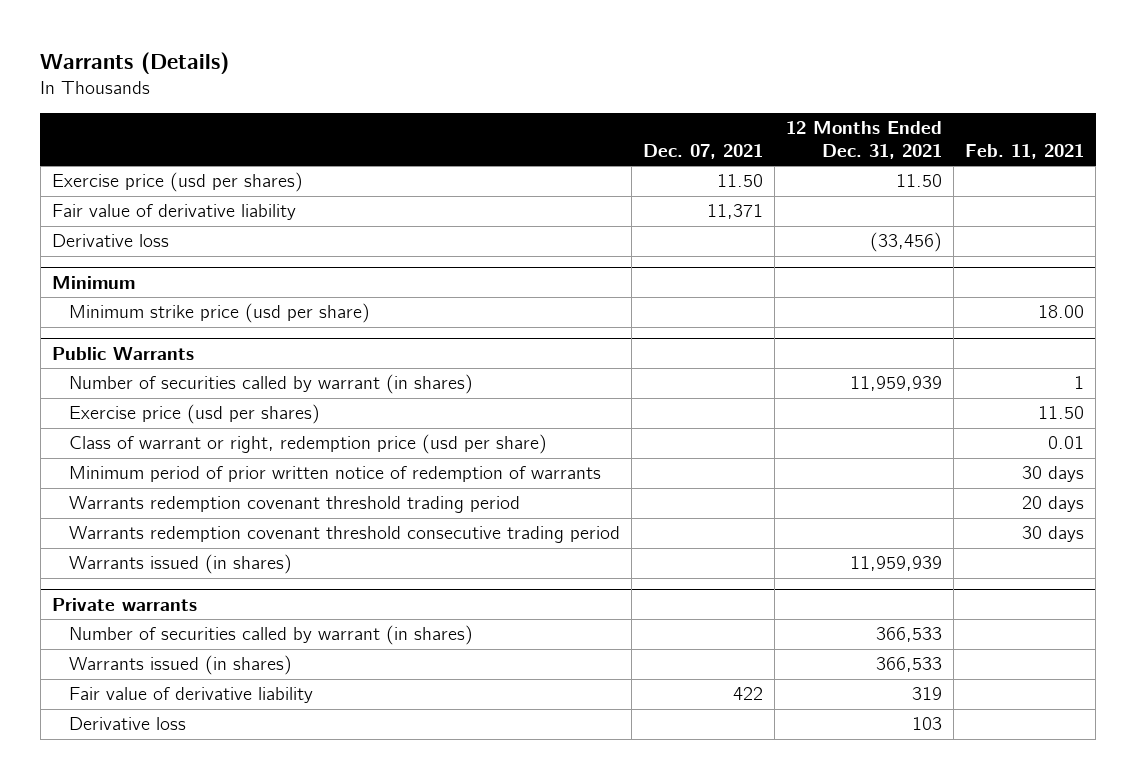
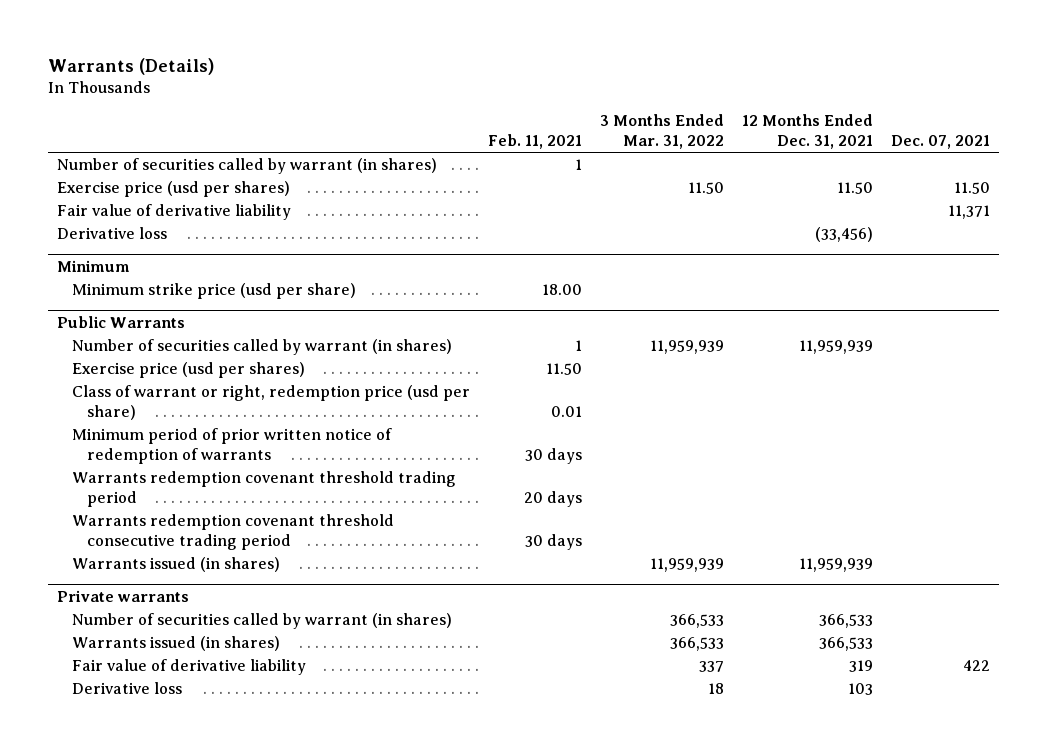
- | Dec. 07, 2021 | 12 Months Ended Dec. 31, 2021 | Feb. 11, 2021
+ | Feb. 11, 2021 | 3 Months Ended Mar. 31, 2022 | 12 Months Ended Dec. 31, 2021 | Dec. 07, 2021
+ Number of securities called by warrant (in shares) | 1 | | |

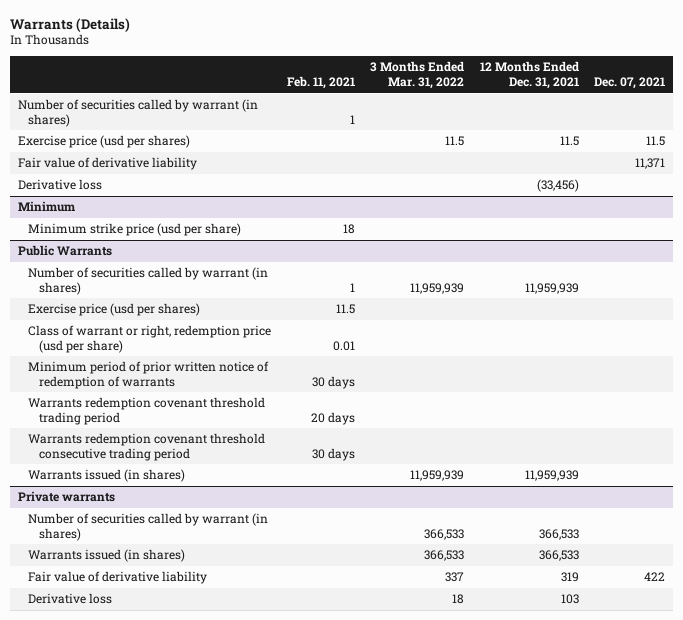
- Exercise price (usd per shares) | | 11.50 | 11.50 | 11.50
+ Exercise price (usd per shares) | | 11.5 | 11.5 | 11.5
@ Minimum
- Minimum strike price (usd per share) | 18.00 | | |
+ Minimum strike price (usd per share) | 18 | | |
@ Public Warrants
- Exercise price (usd per shares) | 11.50 | | |
+ Exercise price (usd per shares) | 11.5 | | |

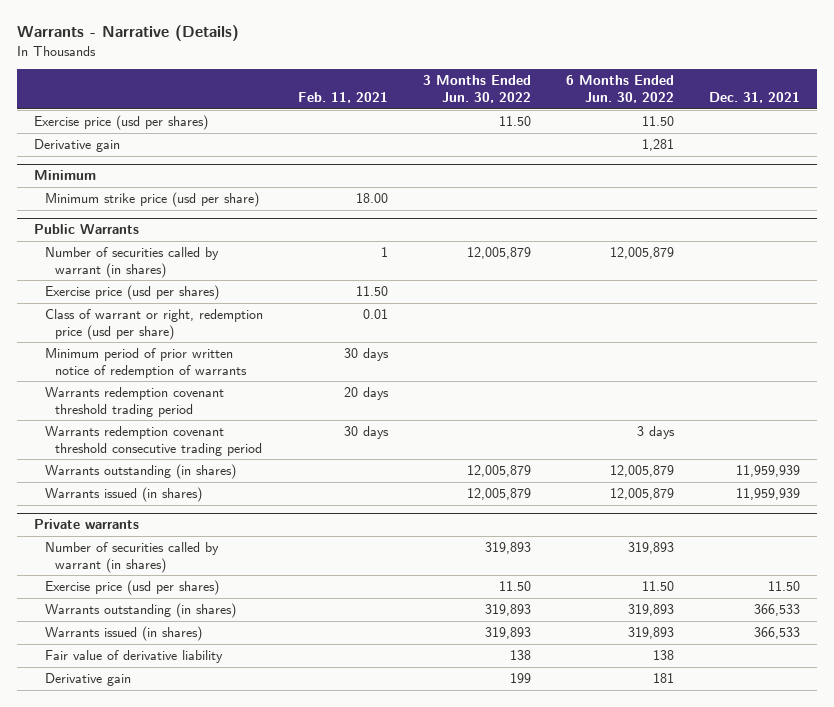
- Warrants (Details)
+ Warrants - Narrative (Details)
- | Feb. 11, 2021 | 3 Months Ended Mar. 31, 2022 | 12 Months Ended Dec. 31, 2021 | Dec. 07, 2021
+ | Feb. 11, 2021 | 3 Months Ended Jun. 30, 2022 | 6 Months Ended Jun. 30, 2022 | Dec. 31, 2021
- Number of securities called by warrant (in shares) | 1 | | |
- Fair value of derivative liability | | | | 11,371
- Derivative loss | | | (33,456) |
+ Derivative gain | | | 1,281 |
@ Minimum
- Minimum strike price (usd per share) | 18 | | |
+ Minimum strike price (usd per share) | 18.00 | | |
@ Public Warrants
- Exercise price (usd per shares) | 11.5 | | |
+ Exercise price (usd per shares) | 11.50 | | |
+ Warrants outstanding (in shares) | | 12,005,879 | 12,005,879 | 11,959,939
@ Private warrants
+ Exercise price (usd per shares) | | 11.50 | 11.50 | 11.50
+ Warrants outstanding (in shares) | | 319,893 | 319,893 | 366,533
- Derivative loss | | 18 | 103 |
+ Derivative gain | | 199 | 181 |

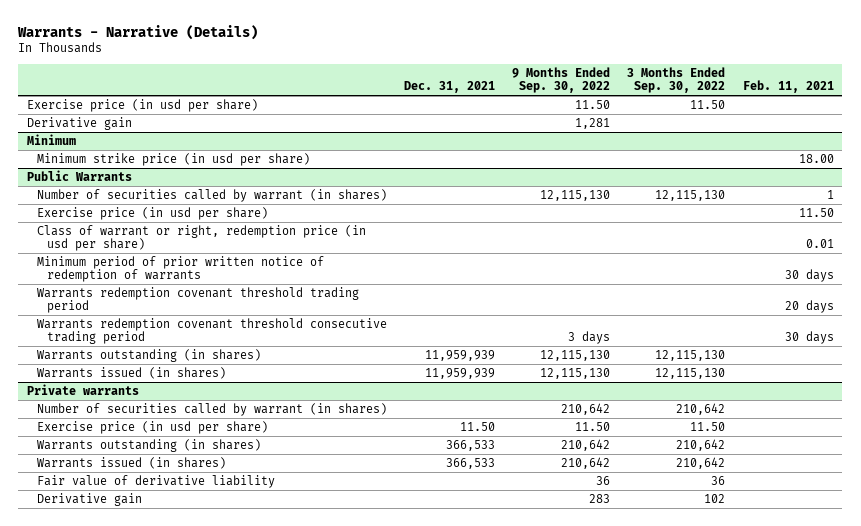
- | Feb. 11, 2021 | 3 Months Ended Jun. 30, 2022 | 6 Months Ended Jun. 30, 2022 | Dec. 31, 2021
+ | Dec. 31, 2021 | 9 Months Ended Sep. 30, 2022 | 3 Months Ended Sep. 30, 2022 | Feb. 11, 2021
- Exercise price (usd per shares) | | 11.50 | 11.50 |
+ Exercise price (in usd per share) | | 11.50 | 11.50 |
@ Minimum
- Minimum strike price (usd per share) | 18.00 | | |
+ Minimum strike price (in usd per share) | | | | 18.00
@ Public Warrants
- Exercise price (usd per shares) | 11.50 | | |
- Class of warrant or right, redemption price (usd per share) | 0.01 | | |
+ Exercise price (in usd per share) | | | | 11.50
+ Class of warrant or right, redemption price (in usd per share) | | | | 0.01
@ Private warrants
- Exercise price (usd per shares) | | 11.50 | 11.50 | 11.50
+ Exercise price (in usd per share) | 11.50 | 11.50 | 11.50 |

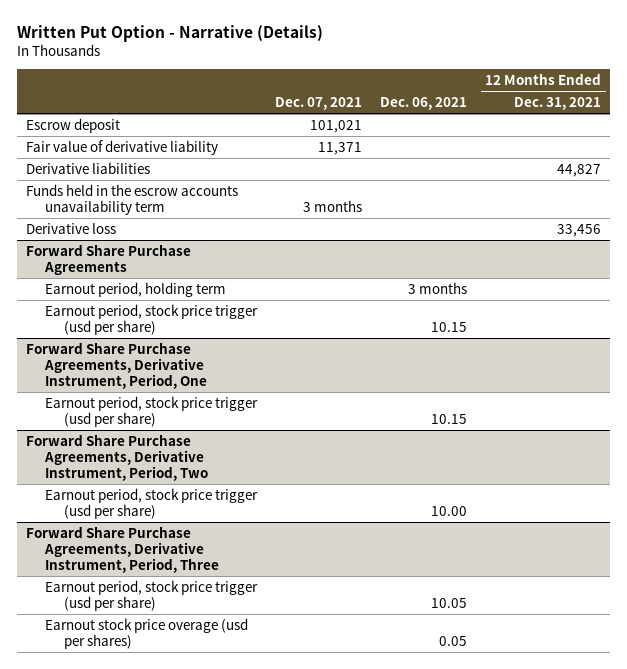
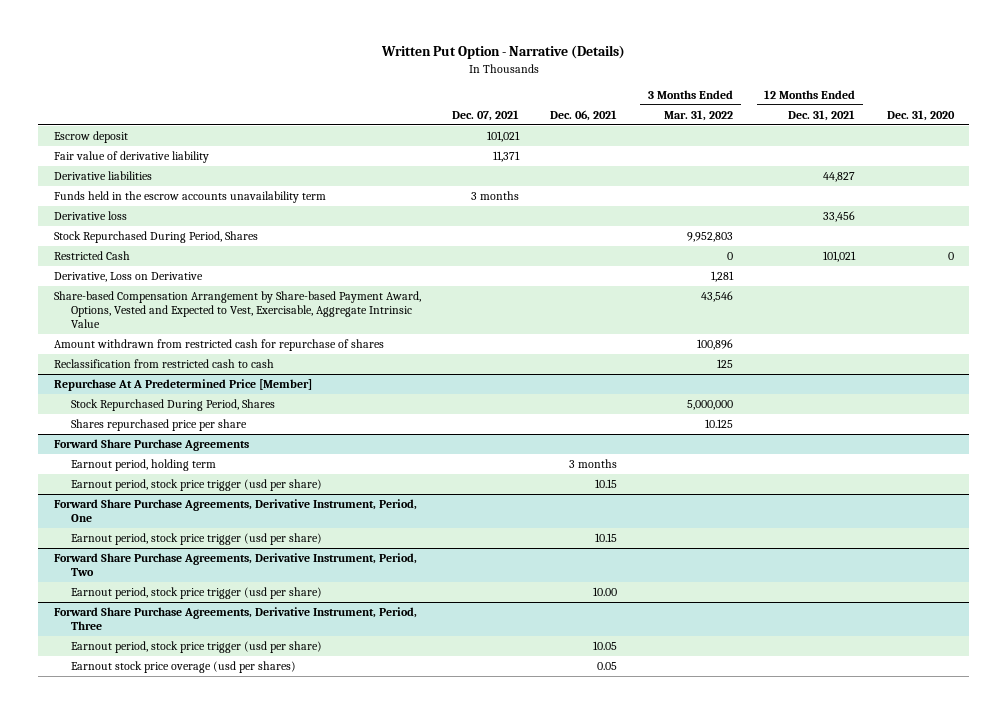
- | Dec. 07, 2021 | Dec. 06, 2021 | 12 Months Ended Dec. 31, 2021
+ | Dec. 07, 2021 | Dec. 06, 2021 | 3 Months Ended Mar. 31, 2022 | 12 Months Ended Dec. 31, 2021 | Dec. 31, 2020
+ Stock Repurchased During Period, Shares | | | 9,952,803 | |
+ Restricted Cash | | | 0 | 101,021 | 0
+ Derivative, Loss on Derivative | | | 1,281 | |
+ Share-based Compensation Arrangement by Share-based Payment Award, Options, Vested and Expected to Vest, Exercisable, Aggregate Intrinsic Value | | | 43,546 | |
+ Amount withdrawn from restricted cash for repurchase of shares | | | 100,896 | |
+ Reclassification from restricted cash to cash | | | 125 | |
+ Repurchase At A Predetermined Price [Member]
+ Stock Repurchased During Period, Shares | | | 5,000,000 | |
+ Shares repurchased price per share | | | 10.125 | |

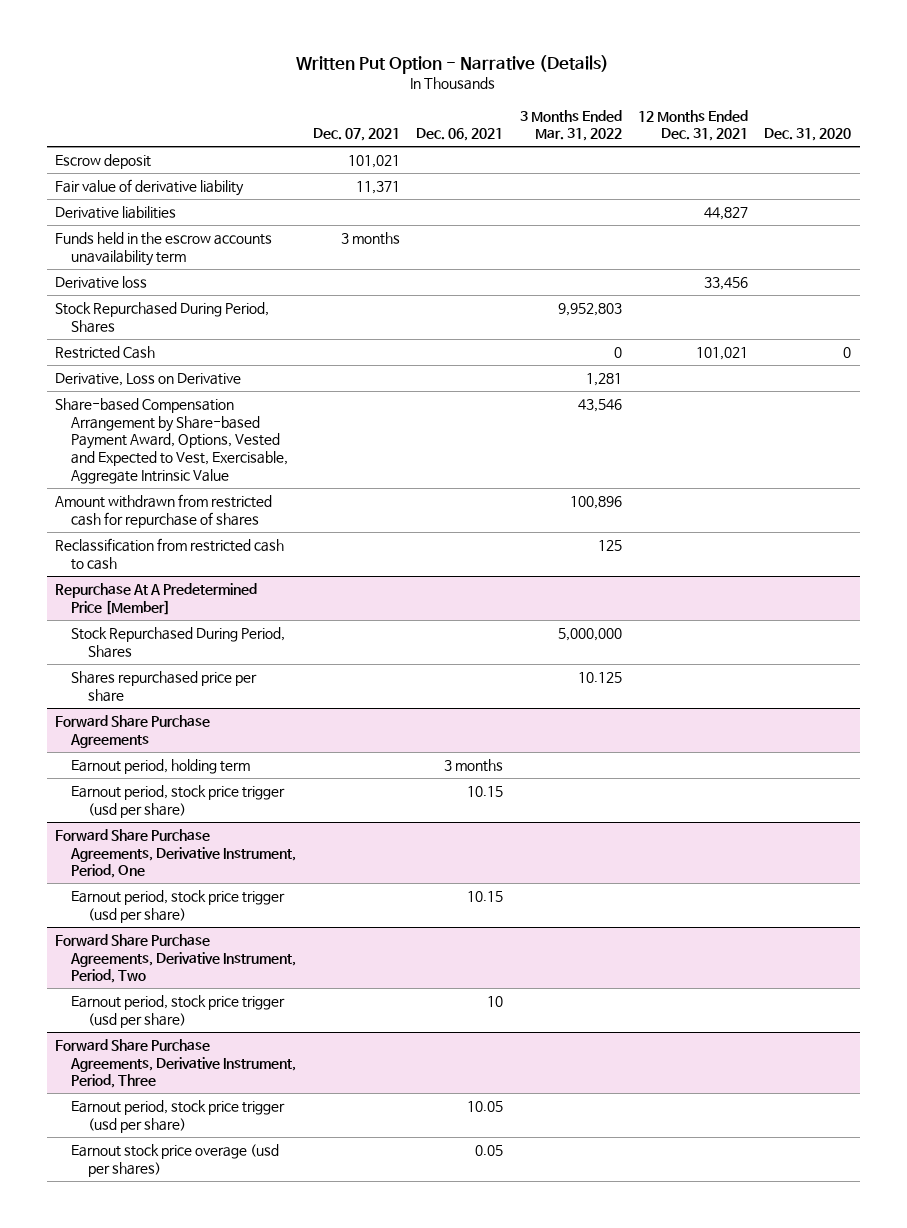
@ Forward Share Purchase Agreements, Derivative Instrument, Period, Two
- Earnout period, stock price trigger (usd per share) | | 10.00 | | |
+ Earnout period, stock price trigger (usd per share) | | 10 | | |

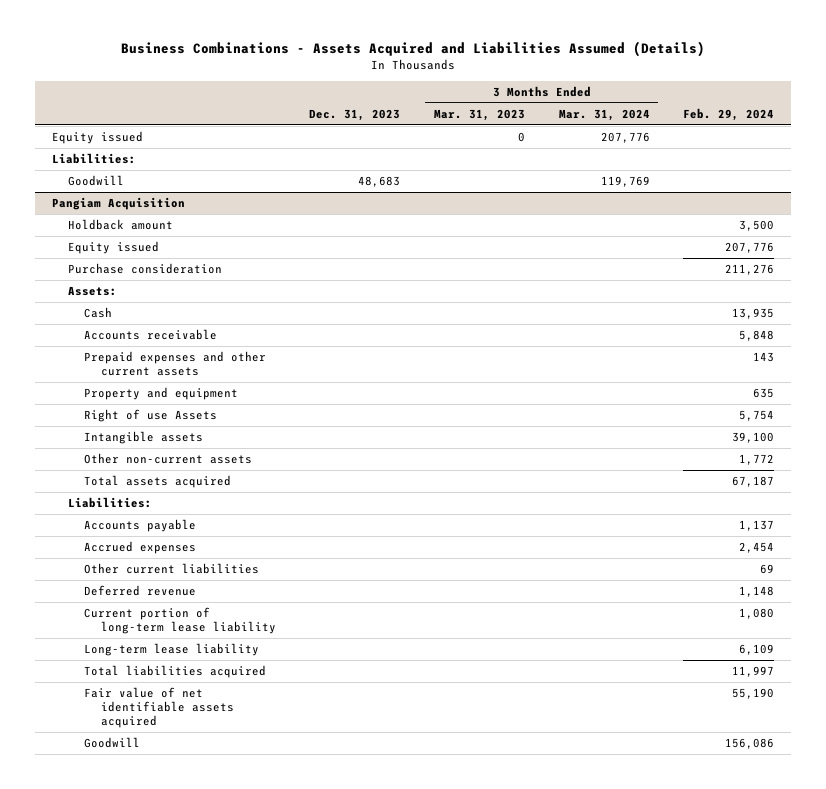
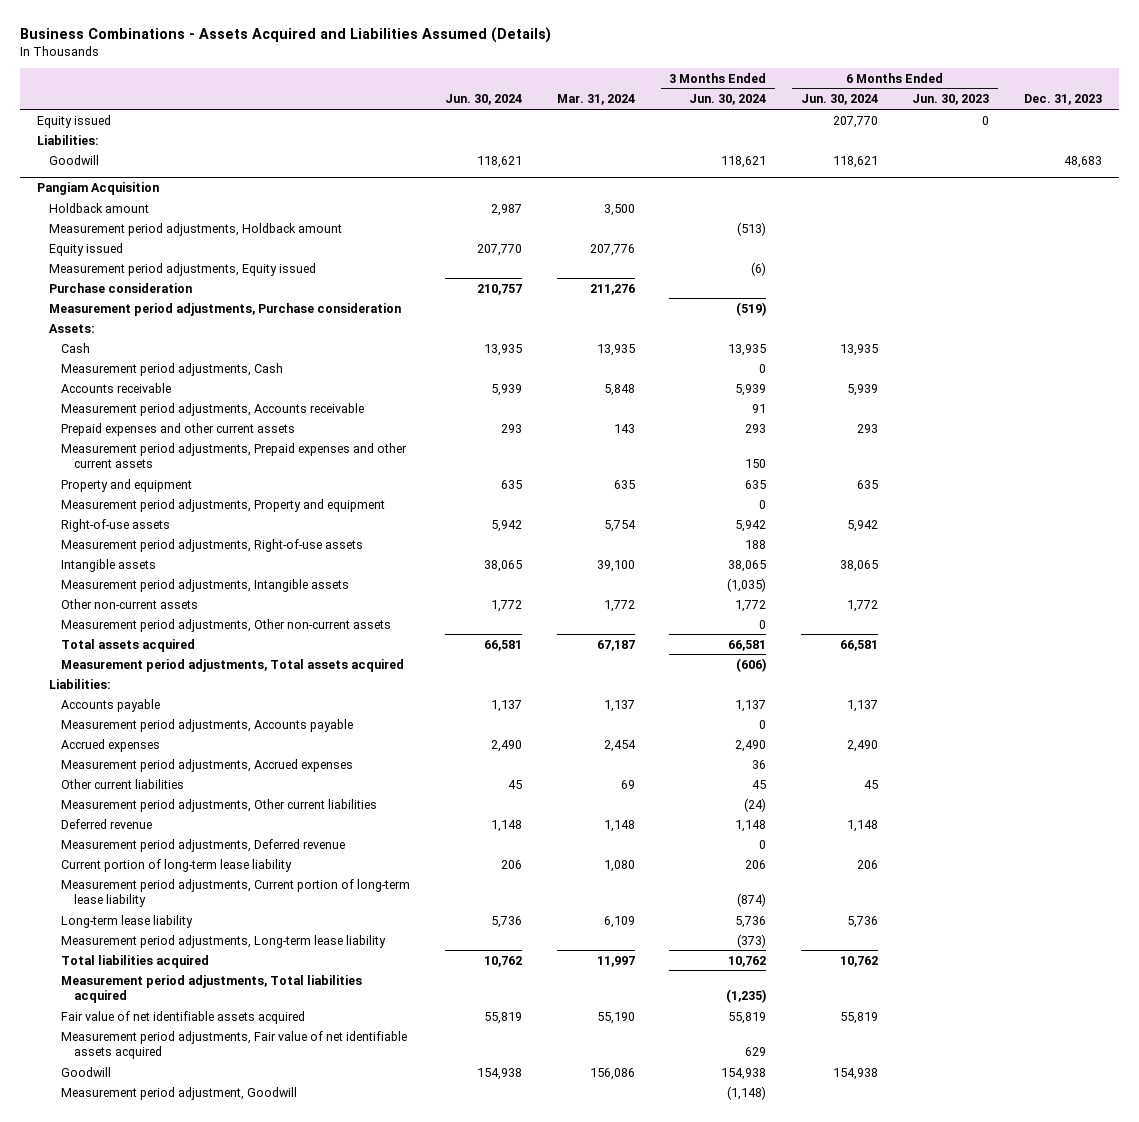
- | Dec. 31, 2023 | 3 Months Ended Mar. 31, 2023 | 3 Months Ended Mar. 31, 2024 | Feb. 29, 2024
+ | Jun. 30, 2024 | Mar. 31, 2024 | 3 Months Ended Jun. 30, 2024 | 6 Months Ended Jun. 30, 2024 | 6 Months Ended Jun. 30, 2023 | Dec. 31, 2023
@ Pangiam Acquisition
+ Measurement period adjustments, Holdback amount | | | (513) | | |
+ Measurement period adjustments, Equity issued | | | (6) | | |
+ Measurement period adjustments, Purchase consideration | | | (519) | | |
+ Measurement period adjustments, Cash | | | 0 | | |
+ Measurement period adjustments, Accounts receivable | | | 91 | | |
+ Measurement period adjustments, Prepaid expenses and other current assets | | | 150 | | |
- Right of use Assets | | | | 5,754
+ Measurement period adjustments, Property and equipment | | | 0 | | |
+ Right-of-use assets | 5,942 | 5,754 | 5,942 | 5,942 | |
+ Measurement period adjustments, Right-of-use assets | | | 188 | | |
+ Measurement period adjustments, Intangible assets | | | (1,035) | | |
+ Measurement period adjustments, Other non-current assets | | | 0 | | |
+ Measurement period adjustments, Total assets acquired | | | (606) | | |
+ Measurement period adjustments, Accounts payable | | | 0 | | |
+ Measurement period adjustments, Accrued expenses | | | 36 | | |
+ Measurement period adjustments, Other current liabilities | | | (24) | | |
+ Measurement period adjustments, Deferred revenue | | | 0 | | |
+ Measurement period adjustments, Current portion of long-term lease liability | | | (874) | | |
+ Measurement period adjustments, Long-term lease liability | | | (373) | | |
+ Measurement period adjustments, Total liabilities acquired | | | (1,235) | | |
+ Measurement period adjustments, Fair value of net identifiable assets acquired | | | 629 | | |
+ Measurement period adjustment, Goodwill | | | (1,148) | | |

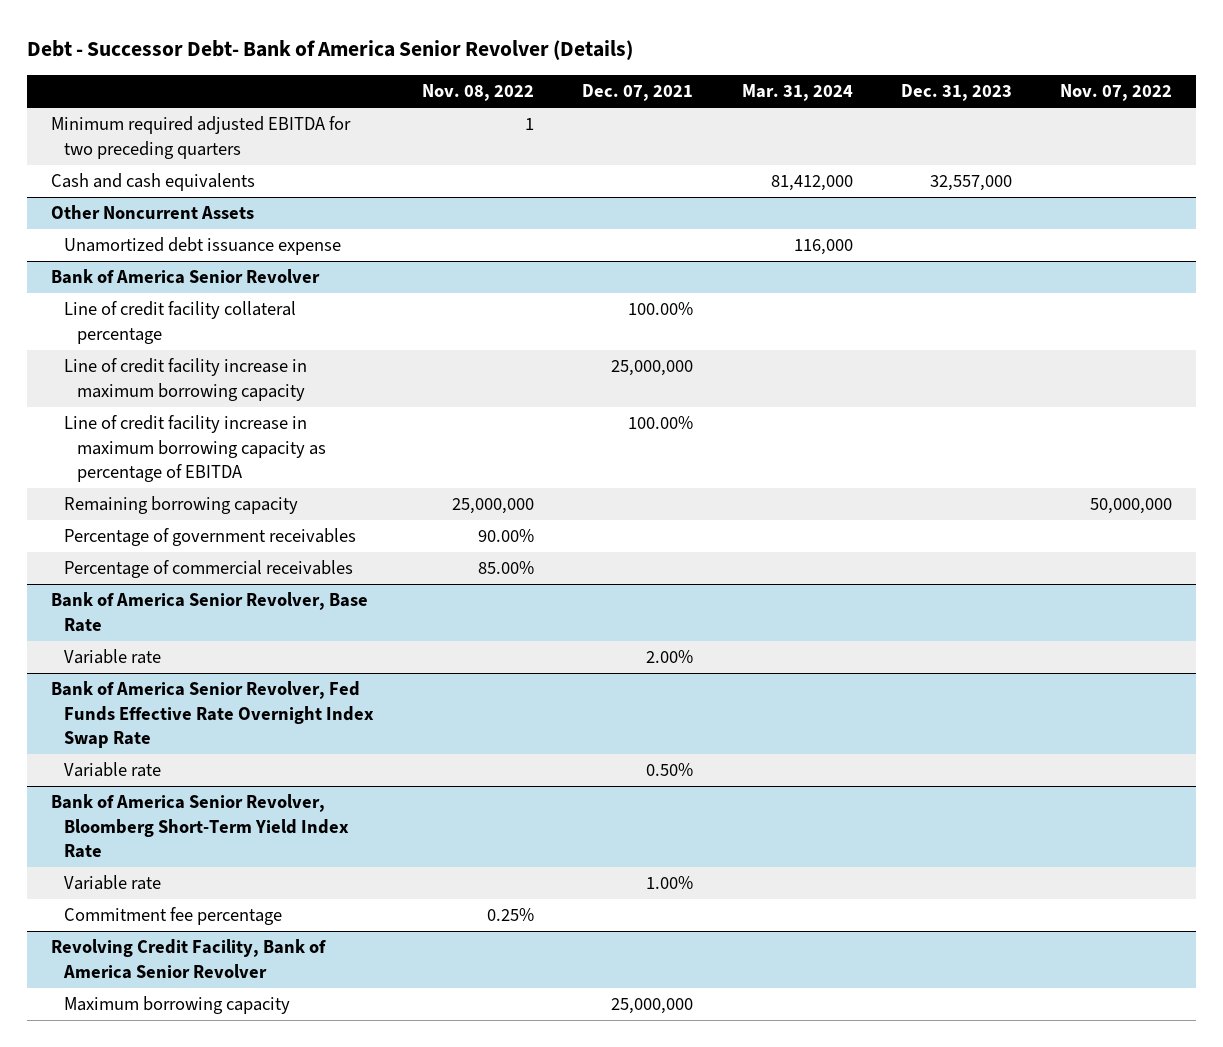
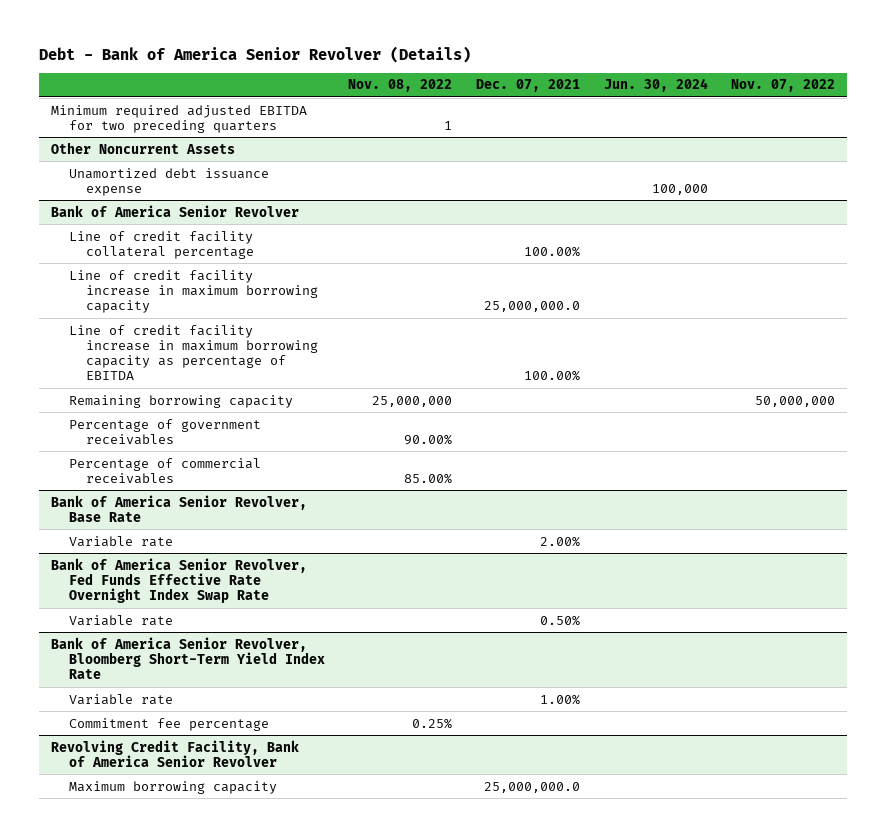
- Debt - Successor Debt- Bank of America Senior Revolver (Details)
+ Debt - Bank of America Senior Revolver (Details)
- | Nov. 08, 2022 | Dec. 07, 2021 | Mar. 31, 2024 | Dec. 31, 2023 | Nov. 07, 2022
+ | Nov. 08, 2022 | Dec. 07, 2021 | Jun. 30, 2024 | Nov. 07, 2022
- Cash and cash equivalents | | | 81,412,000 | 32,557,000 |
@ Bank of America Senior Revolver
- Line of credit facility increase in maximum borrowing capacity | | 25,000,000 | | |
+ Line of credit facility increase in maximum borrowing capacity | | 25,000,000.0 | |
@ Revolving Credit Facility, Bank of America Senior Revolver
- Maximum borrowing capacity | | 25,000,000 | | |
+ Maximum borrowing capacity | | 25,000,000.0 | |

